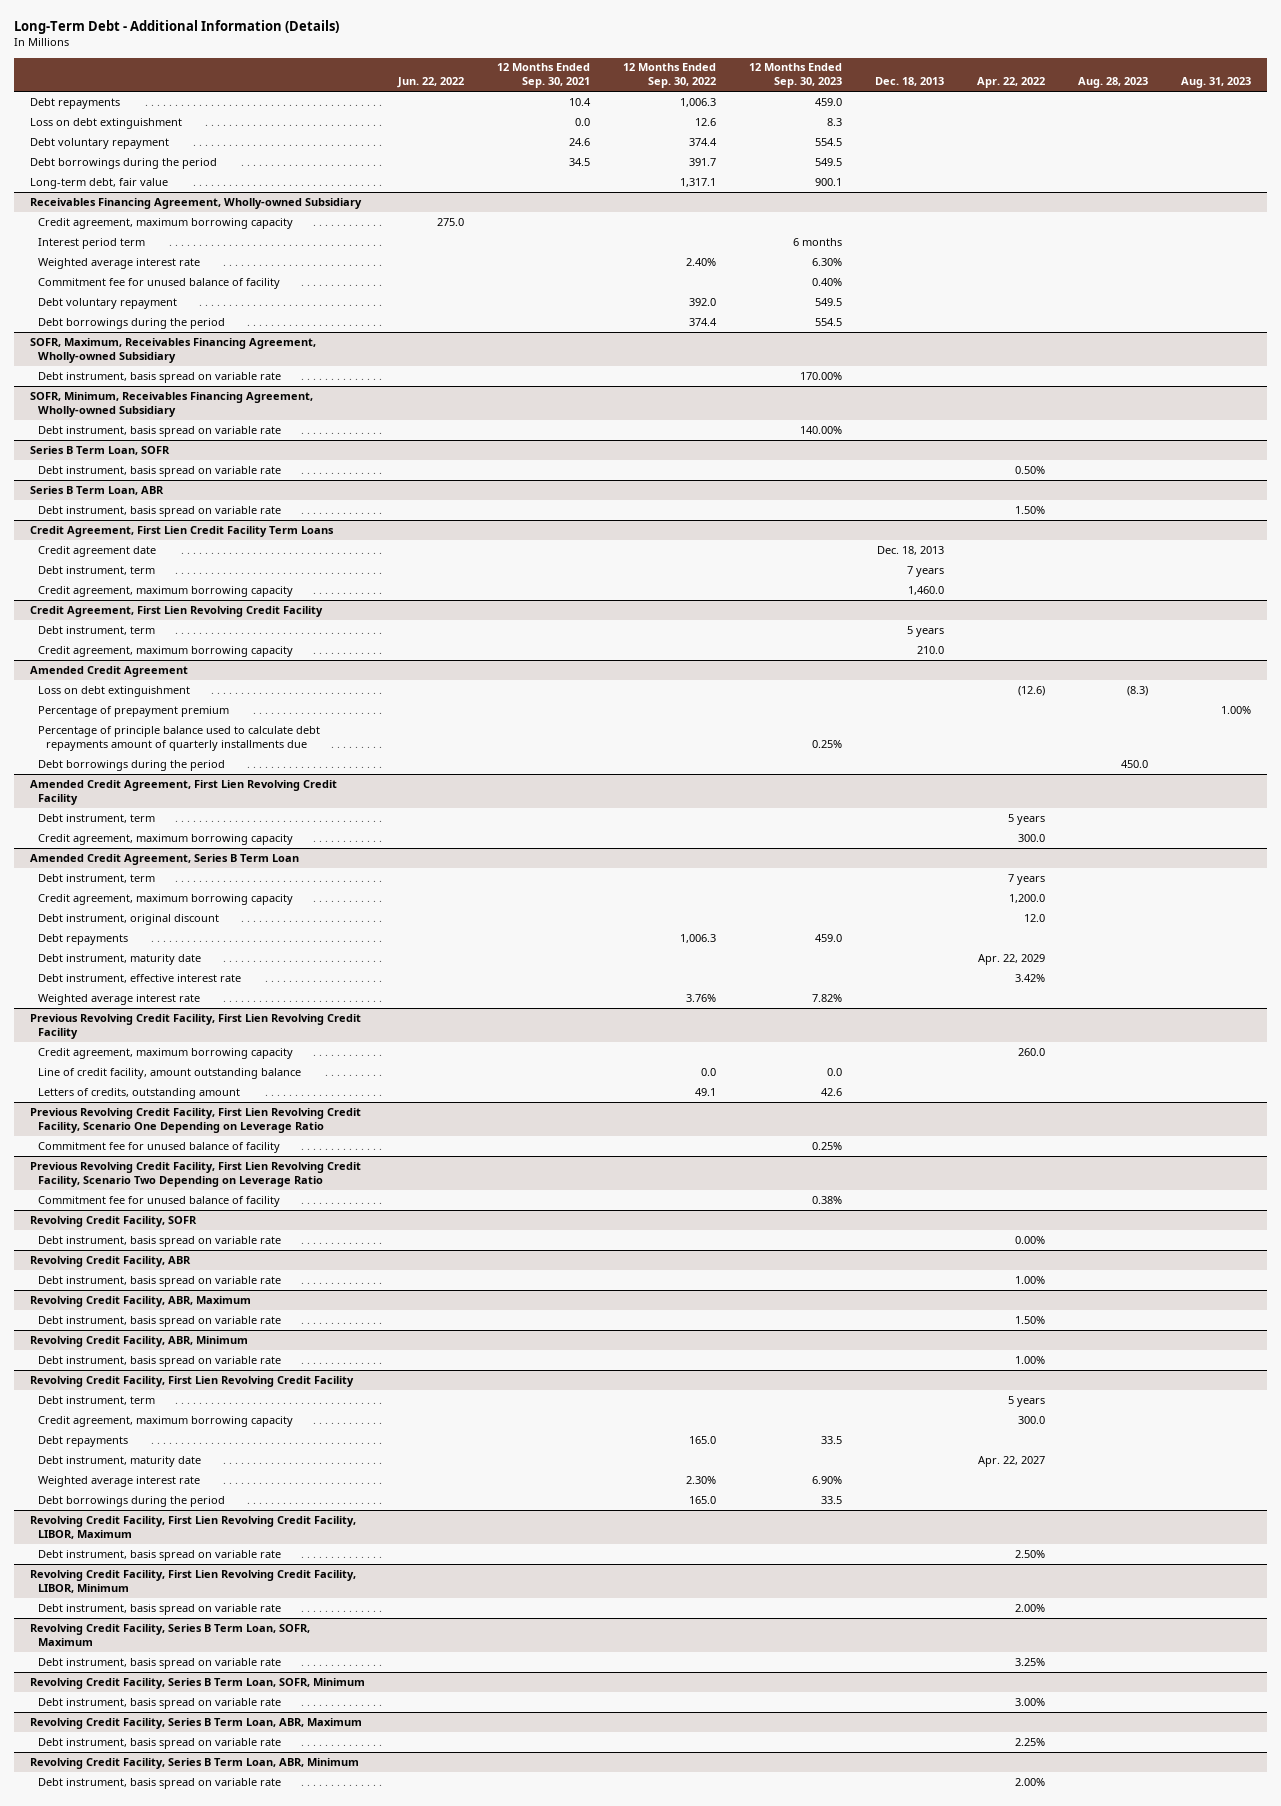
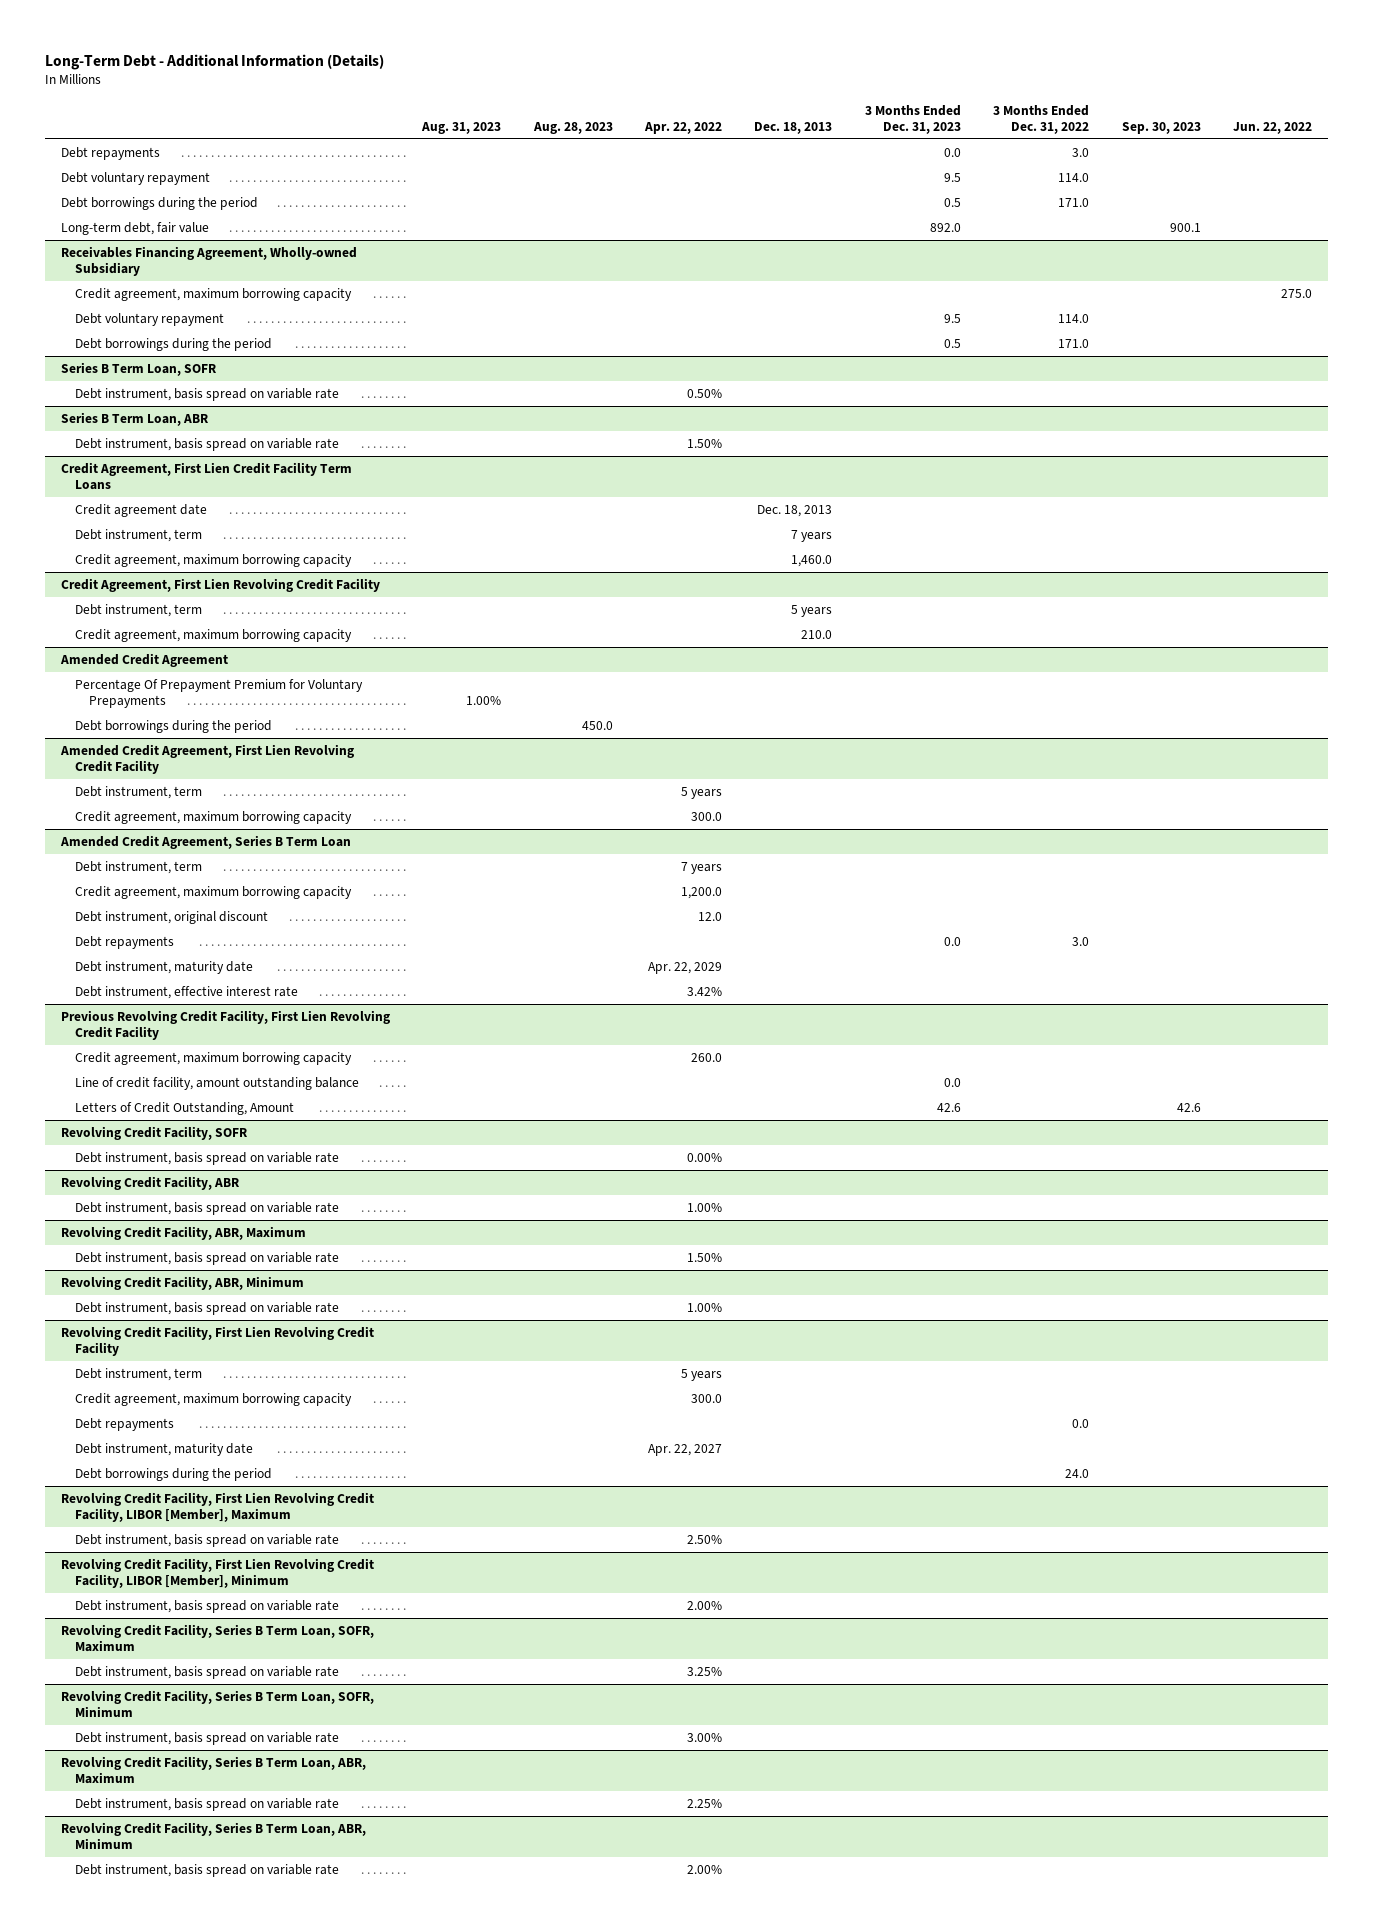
- | Jun. 22, 2022 | 12 Months Ended Sep. 30, 2021 | 12 Months Ended Sep. 30, 2022 | 12 Months Ended Sep. 30, 2023 | Dec. 18, 2013 | Apr. 22, 2022 | Aug. 28, 2023 | Aug. 31, 2023
+ | Aug. 31, 2023 | Aug. 28, 2023 | Apr. 22, 2022 | Dec. 18, 2013 | 3 Months Ended Dec. 31, 2023 | 3 Months Ended Dec. 31, 2022 | Sep. 30, 2023 | Jun. 22, 2022
- Loss on debt extinguishment | | 0.0 | 12.6 | 8.3 | | | |
@ Receivables Financing Agreement, Wholly-owned Subsidiary
- Interest period term | | | | 6 months | | | |
- Weighted average interest rate | | | 2.40% | 6.30% | | | |
- Commitment fee for unused balance of facility | | | | 0.40% | | | |
- SOFR, Maximum, Receivables Financing Agreement, Wholly-owned Subsidiary
- Debt instrument, basis spread on variable rate | | | | 170.00% | | | |
- SOFR, Minimum, Receivables Financing Agreement, Wholly-owned Subsidiary
- Debt instrument, basis spread on variable rate | | | | 140.00% | | | |
@ Amended Credit Agreement
- Loss on debt extinguishment | | | | | | (12.6) | (8.3) |
- Percentage of prepayment premium | | | | | | | | 1.00%
- Percentage of principle balance used to calculate debt repayments amount of quarterly installments due | | | | 0.25% | | | |
+ Percentage Of Prepayment Premium for Voluntary Prepayments | 1.00% | | | | | | |
@ Amended Credit Agreement, Series B Term Loan
- Weighted average interest rate | | | 3.76% | 7.82% | | | |
@ Previous Revolving Credit Facility, First Lien Revolving Credit Facility
- Letters of credits, outstanding amount | | | 49.1 | 42.6 | | | |
- Previous Revolving Credit Facility, First Lien Revolving Credit Facility, Scenario One Depending on Leverage Ratio
- Commitment fee for unused balance of facility | | | | 0.25% | | | |
- Previous Revolving Credit Facility, First Lien Revolving Credit Facility, Scenario Two Depending on Leverage Ratio
- Commitment fee for unused balance of facility | | | | 0.38% | | | |
@ Previous Revolving Credit Facility, First Lien Revolving Credit Facility
+ Letters of Credit Outstanding, Amount | | | | | 42.6 | | 42.6 |
@ Revolving Credit Facility, First Lien Revolving Credit Facility
- Weighted average interest rate | | | 2.30% | 6.90% | | | |
- Revolving Credit Facility, First Lien Revolving Credit Facility, LIBOR, Maximum
+ Revolving Credit Facility, First Lien Revolving Credit Facility, LIBOR [Member], Maximum
- Revolving Credit Facility, First Lien Revolving Credit Facility, LIBOR, Minimum
+ Revolving Credit Facility, First Lien Revolving Credit Facility, LIBOR [Member], Minimum

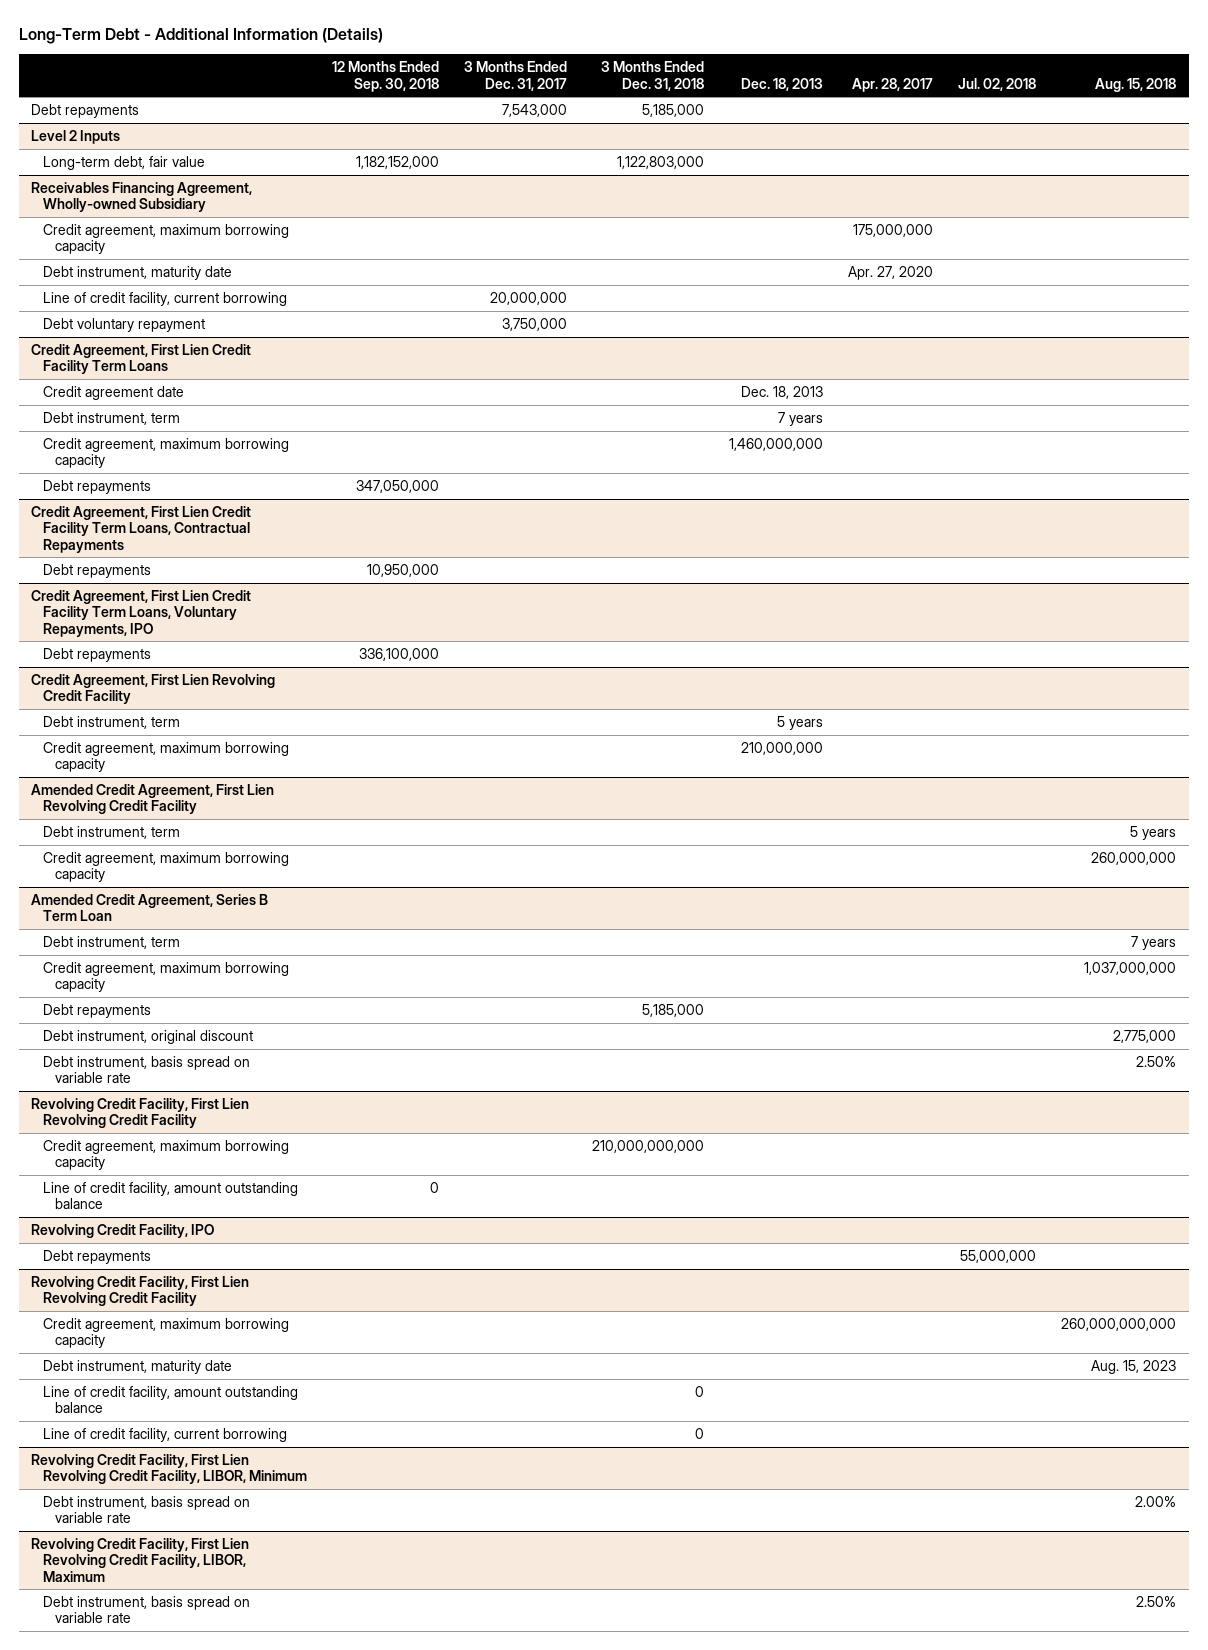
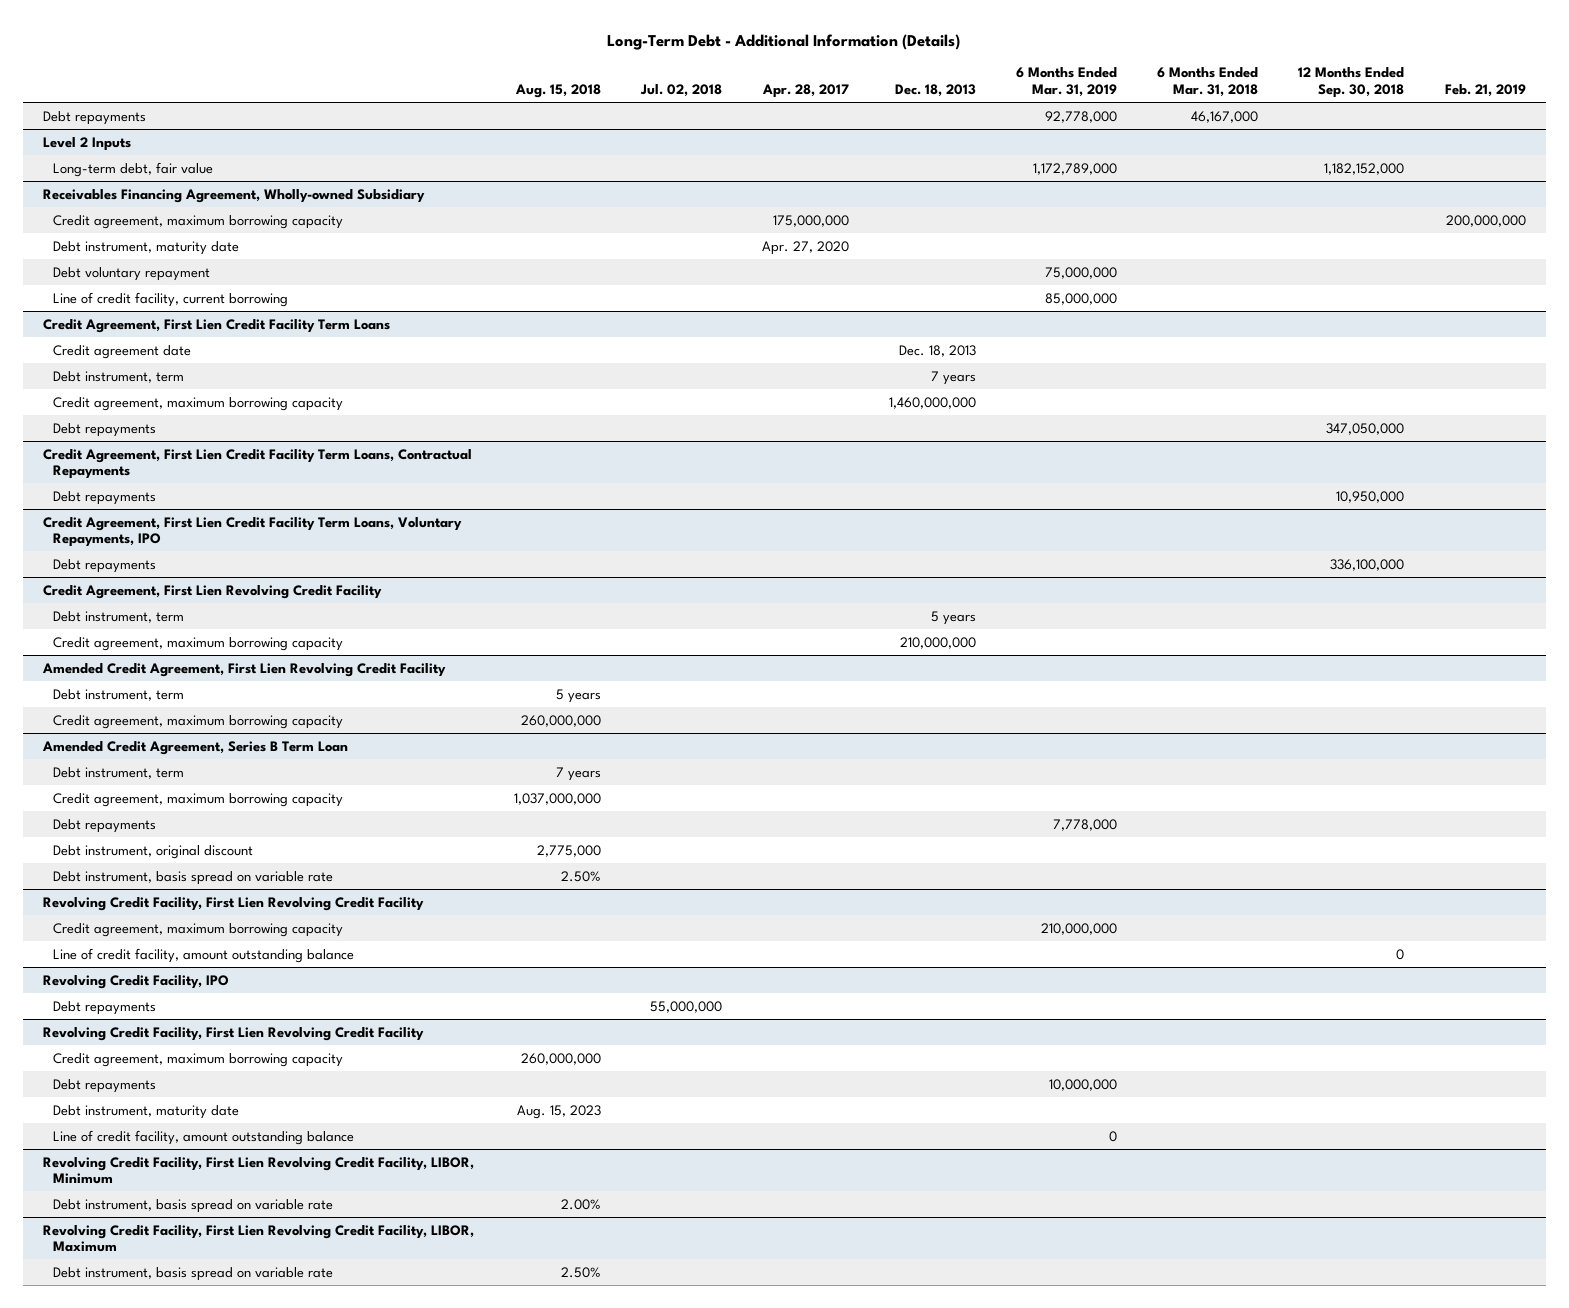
- | 12 Months Ended Sep. 30, 2018 | 3 Months Ended Dec. 31, 2017 | 3 Months Ended Dec. 31, 2018 | Dec. 18, 2013 | Apr. 28, 2017 | Jul. 02, 2018 | Aug. 15, 2018
+ | Aug. 15, 2018 | Jul. 02, 2018 | Apr. 28, 2017 | Dec. 18, 2013 | 6 Months Ended Mar. 31, 2019 | 6 Months Ended Mar. 31, 2018 | 12 Months Ended Sep. 30, 2018 | Feb. 21, 2019
@ Receivables Financing Agreement, Wholly-owned Subsidiary
moved down: Line of credit facility, current borrowing | | | | | 85,000,000 | | |
@ Revolving Credit Facility, First Lien Revolving Credit Facility
- Credit agreement, maximum borrowing capacity | | | | | | | 260,000,000,000
+ Credit agreement, maximum borrowing capacity | 260,000,000 | | | | | | |
+ Debt repayments | | | | | 10,000,000 | | |
- Line of credit facility, current borrowing | | | 0 | | | |

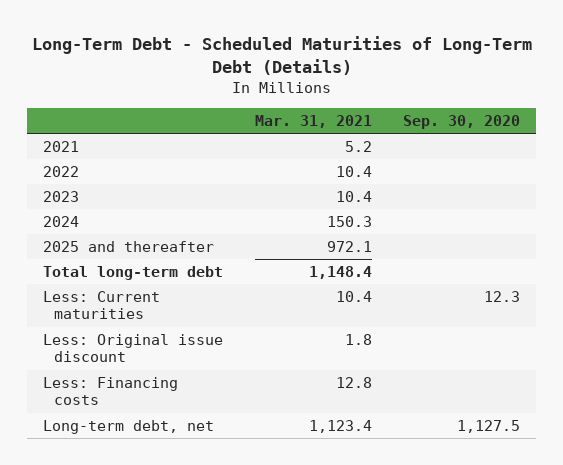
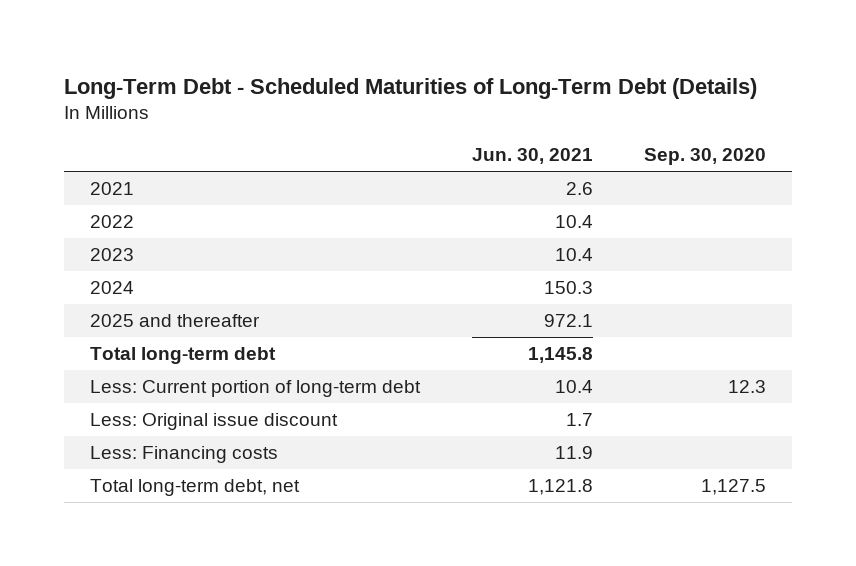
- | Mar. 31, 2021 | Sep. 30, 2020
+ | Jun. 30, 2021 | Sep. 30, 2020
- Less: Current maturities | 10.4 | 12.3
+ Less: Current portion of long-term debt | 10.4 | 12.3
- Long-term debt, net | 1,123.4 | 1,127.5
+ Total long-term debt, net | 1,121.8 | 1,127.5

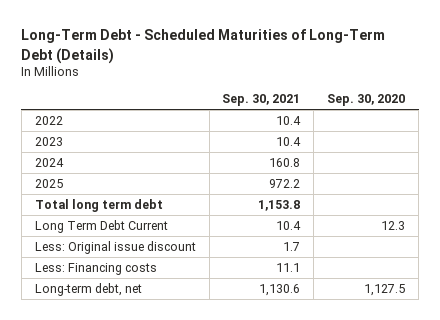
- | Jun. 30, 2021 | Sep. 30, 2020
+ | Sep. 30, 2021 | Sep. 30, 2020
- 2021 | 2.6 |
- 2025 and thereafter | 972.1 |
- Total long-term debt | 1,145.8 |
- Less: Current portion of long-term debt | 10.4 | 12.3
+ 2025 | 972.2 |
+ Total long term debt | 1,153.8 |
+ Long Term Debt Current | 10.4 | 12.3
- Total long-term debt, net | 1,121.8 | 1,127.5
+ Long-term debt, net | 1,130.6 | 1,127.5

